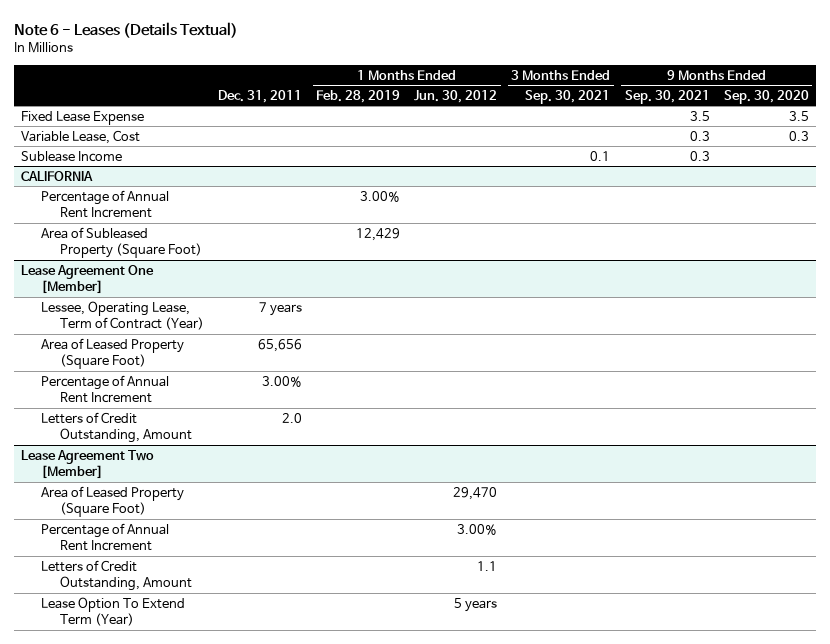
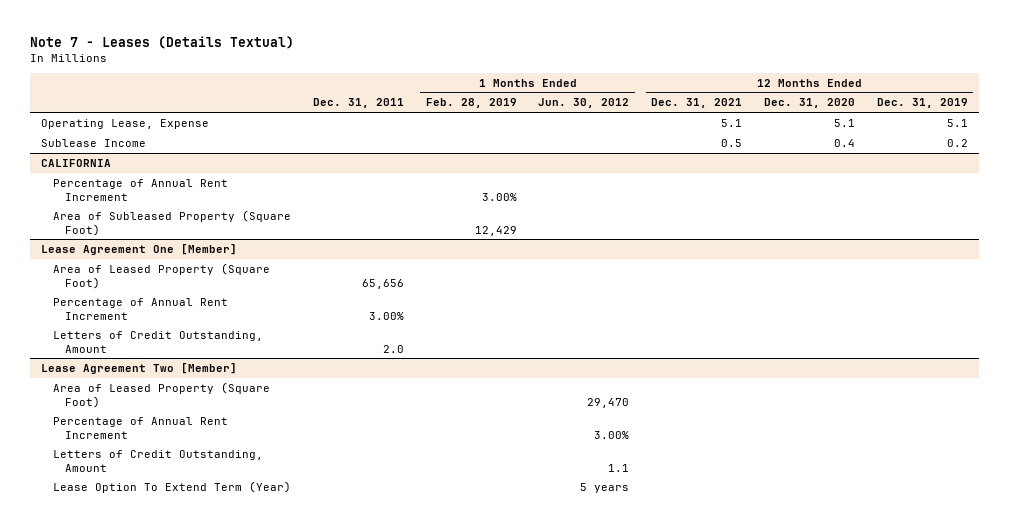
- Note 6 - Leases (Details Textual)
+ Note 7 - Leases (Details Textual)
- | Dec. 31, 2011 | 1 Months Ended Feb. 28, 2019 | 1 Months Ended Jun. 30, 2012 | 3 Months Ended Sep. 30, 2021 | 9 Months Ended Sep. 30, 2021 | 9 Months Ended Sep. 30, 2020
+ | Dec. 31, 2011 | 1 Months Ended Feb. 28, 2019 | 1 Months Ended Jun. 30, 2012 | 12 Months Ended Dec. 31, 2021 | 12 Months Ended Dec. 31, 2020 | 12 Months Ended Dec. 31, 2019
- Fixed Lease Expense | | | | | 3.5 | 3.5
- Variable Lease, Cost | | | | | 0.3 | 0.3
+ Operating Lease, Expense | | | | 5.1 | 5.1 | 5.1
@ Lease Agreement One [Member]
- Lessee, Operating Lease, Term of Contract (Year) | 7 years | | | | |

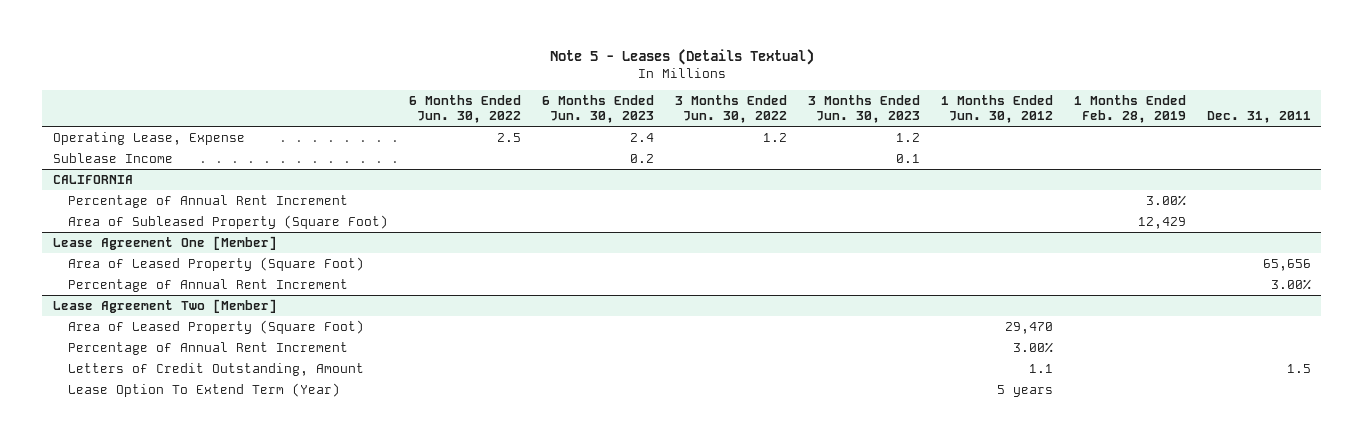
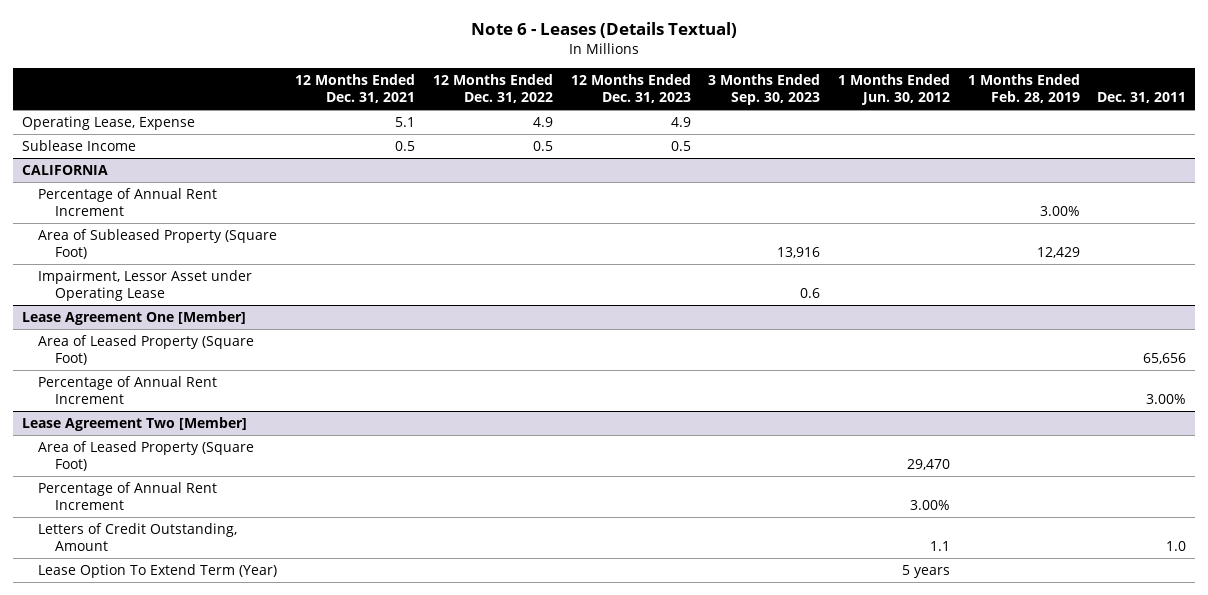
- Note 5 - Leases (Details Textual)
+ Note 6 - Leases (Details Textual)
- | 6 Months Ended Jun. 30, 2022 | 6 Months Ended Jun. 30, 2023 | 3 Months Ended Jun. 30, 2022 | 3 Months Ended Jun. 30, 2023 | 1 Months Ended Jun. 30, 2012 | 1 Months Ended Feb. 28, 2019 | Dec. 31, 2011
+ | 12 Months Ended Dec. 31, 2021 | 12 Months Ended Dec. 31, 2022 | 12 Months Ended Dec. 31, 2023 | 3 Months Ended Sep. 30, 2023 | 1 Months Ended Jun. 30, 2012 | 1 Months Ended Feb. 28, 2019 | Dec. 31, 2011
@ CALIFORNIA
+ Impairment, Lessor Asset under Operating Lease | | | | 0.6 | | |
@ Lease Agreement Two [Member]
- Letters of Credit Outstanding, Amount | | | | | 1.1 | | 1.5
+ Letters of Credit Outstanding, Amount | | | | | 1.1 | | 1.0

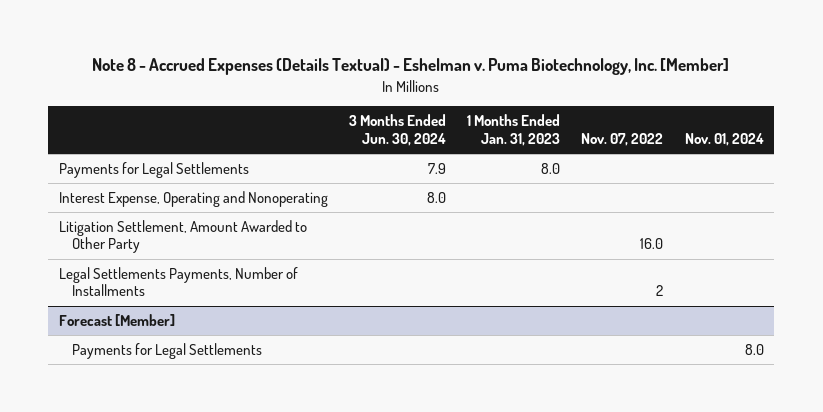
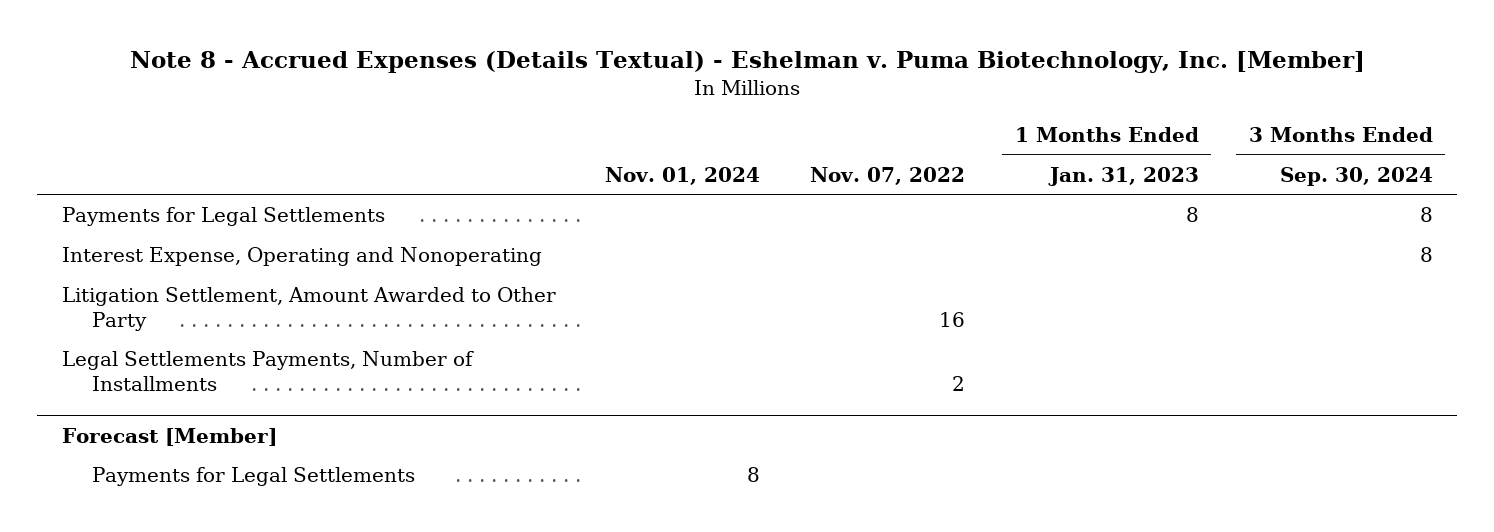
- | 3 Months Ended Jun. 30, 2024 | 1 Months Ended Jan. 31, 2023 | Nov. 07, 2022 | Nov. 01, 2024
+ | Nov. 01, 2024 | Nov. 07, 2022 | 1 Months Ended Jan. 31, 2023 | 3 Months Ended Sep. 30, 2024
- Payments for Legal Settlements | 7.9 | 8.0 | |
+ Payments for Legal Settlements | | | 8 | 8
- Litigation Settlement, Amount Awarded to Other Party | | | 16.0 |
+ Litigation Settlement, Amount Awarded to Other Party | | 16 | |
@ Forecast [Member]
- Payments for Legal Settlements | | | | 8.0
+ Payments for Legal Settlements | 8 | | |

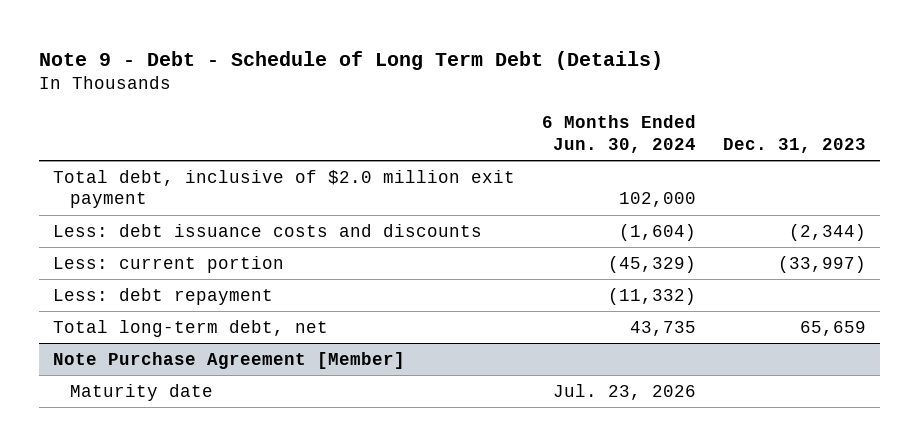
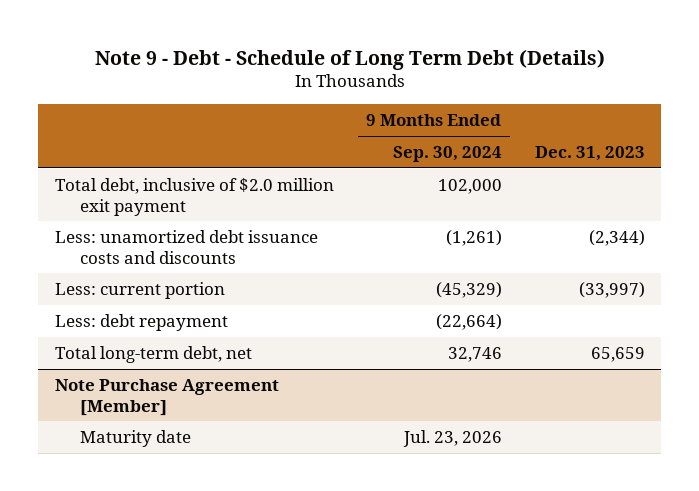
- | 6 Months Ended Jun. 30, 2024 | Dec. 31, 2023
+ | 9 Months Ended Sep. 30, 2024 | Dec. 31, 2023
- Less: debt issuance costs and discounts | (1,604) | (2,344)
+ Less: unamortized debt issuance costs and discounts | (1,261) | (2,344)

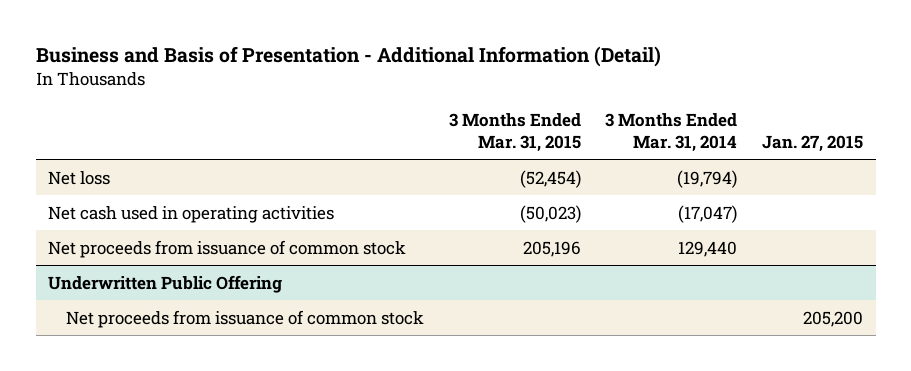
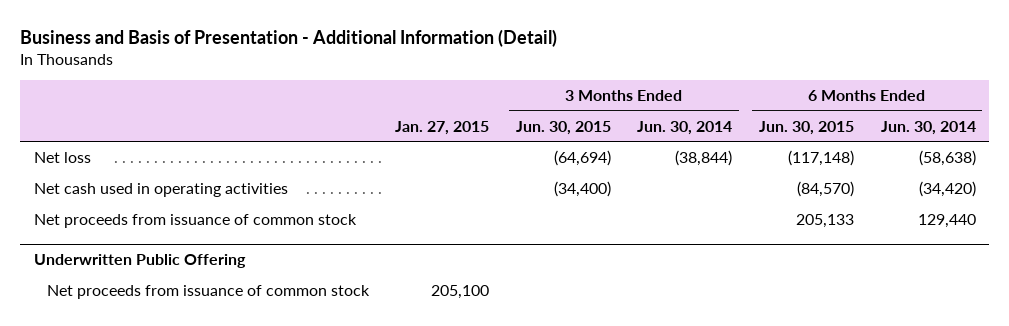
- | 3 Months Ended Mar. 31, 2015 | 3 Months Ended Mar. 31, 2014 | Jan. 27, 2015
+ | Jan. 27, 2015 | 3 Months Ended Jun. 30, 2015 | 3 Months Ended Jun. 30, 2014 | 6 Months Ended Jun. 30, 2015 | 6 Months Ended Jun. 30, 2014
@ Underwritten Public Offering
- Net proceeds from issuance of common stock | | | 205,200
+ Net proceeds from issuance of common stock | 205,100 | | | |

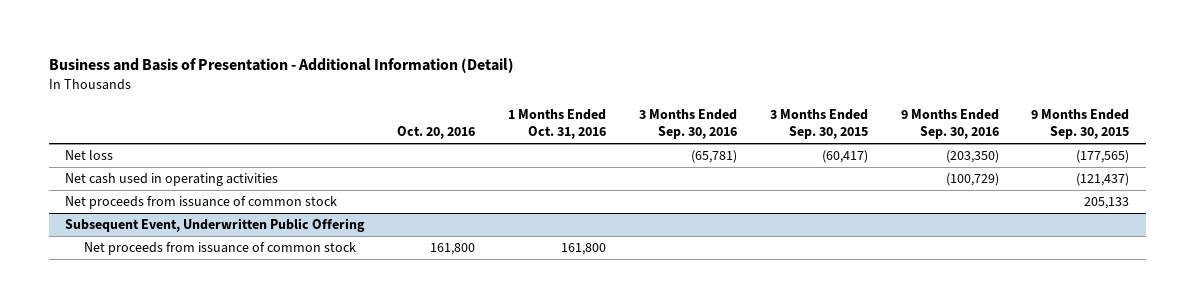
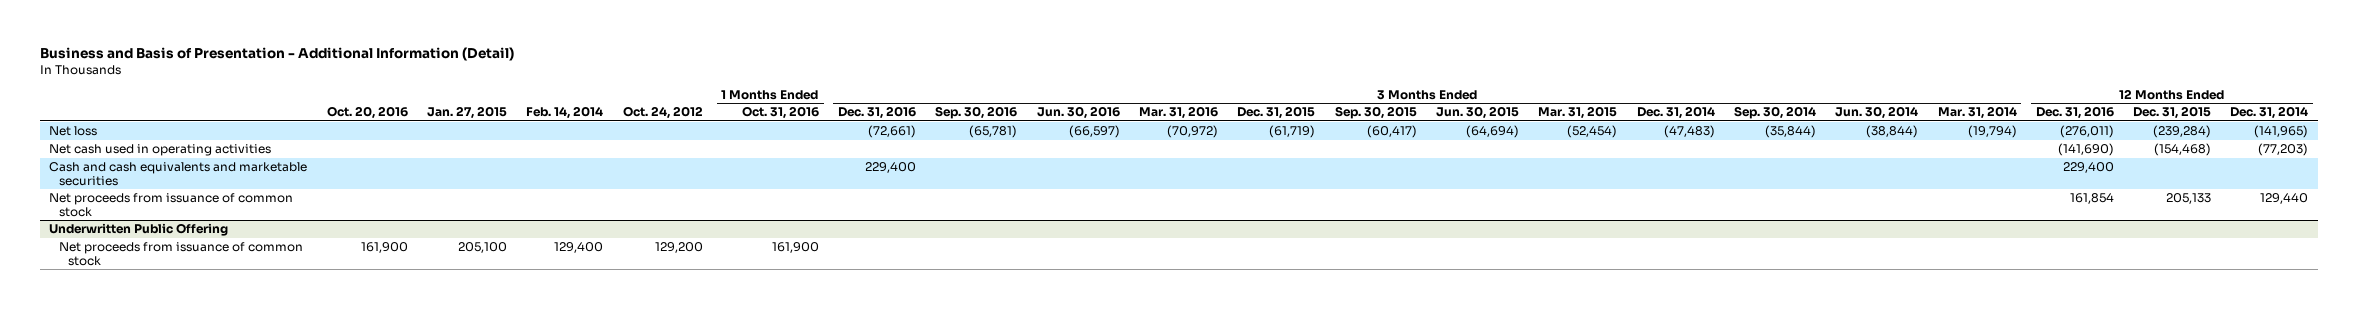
- | Oct. 20, 2016 | 1 Months Ended Oct. 31, 2016 | 3 Months Ended Sep. 30, 2016 | 3 Months Ended Sep. 30, 2015 | 9 Months Ended Sep. 30, 2016 | 9 Months Ended Sep. 30, 2015
+ | Oct. 20, 2016 | Jan. 27, 2015 | Feb. 14, 2014 | Oct. 24, 2012 | 1 Months Ended Oct. 31, 2016 | 3 Months Ended Dec. 31, 2016 | 3 Months Ended Sep. 30, 2016 | 3 Months Ended Jun. 30, 2016 | 3 Months Ended Mar. 31, 2016 | 3 Months Ended Dec. 31, 2015 | 3 Months Ended Sep. 30, 2015 | 3 Months Ended Jun. 30, 2015 | 3 Months Ended Mar. 31, 2015 | 3 Months Ended Dec. 31, 2014 | 3 Months Ended Sep. 30, 2014 | 3 Months Ended Jun. 30, 2014 | 3 Months Ended Mar. 31, 2014 | 12 Months Ended Dec. 31, 2016 | 12 Months Ended Dec. 31, 2015 | 12 Months Ended Dec. 31, 2014
+ Cash and cash equivalents and marketable securities | | | | | | 229,400 | | | | | | | | | | | | 229,400 | |
- Subsequent Event, Underwritten Public Offering
- Net proceeds from issuance of common stock | 161,800 | 161,800 | | | |
+ Underwritten Public Offering
+ Net proceeds from issuance of common stock | 161,900 | 205,100 | 129,400 | 129,200 | 161,900 | | | | | | | | | | | | | | |

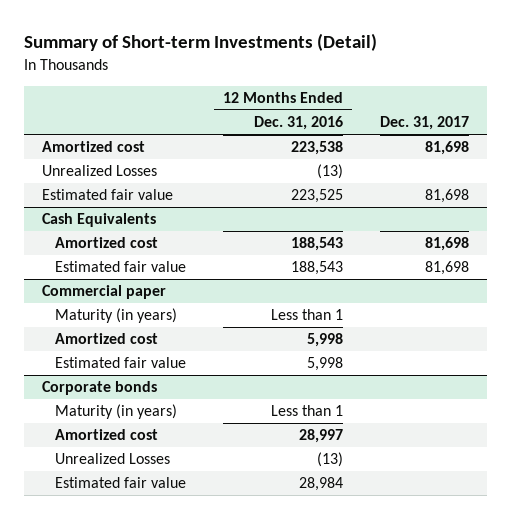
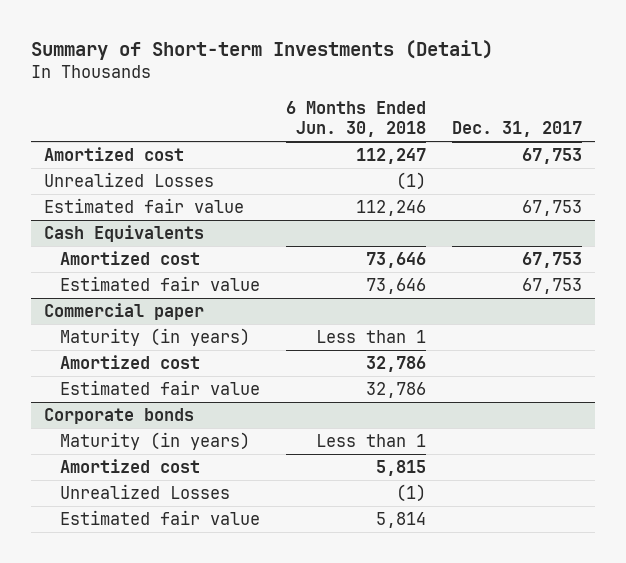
- | 12 Months Ended Dec. 31, 2016 | Dec. 31, 2017
+ | 6 Months Ended Jun. 30, 2018 | Dec. 31, 2017
- Amortized cost | 223,538 | 81,698
+ Amortized cost | 112,247 | 67,753
- Estimated fair value | 223,525 | 81,698
+ Estimated fair value | 112,246 | 67,753
@ Cash Equivalents
- Amortized cost | 188,543 | 81,698
- Estimated fair value | 188,543 | 81,698
+ Amortized cost | 73,646 | 67,753
+ Estimated fair value | 73,646 | 67,753

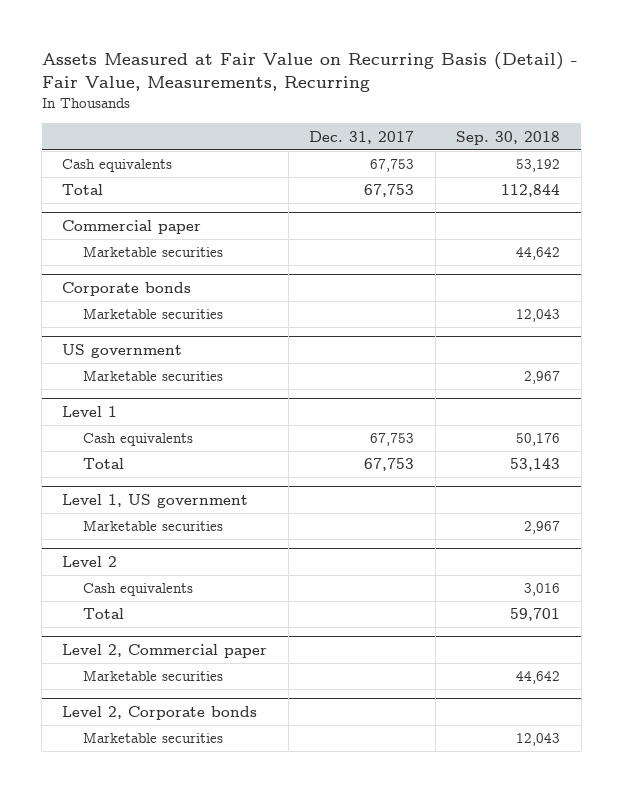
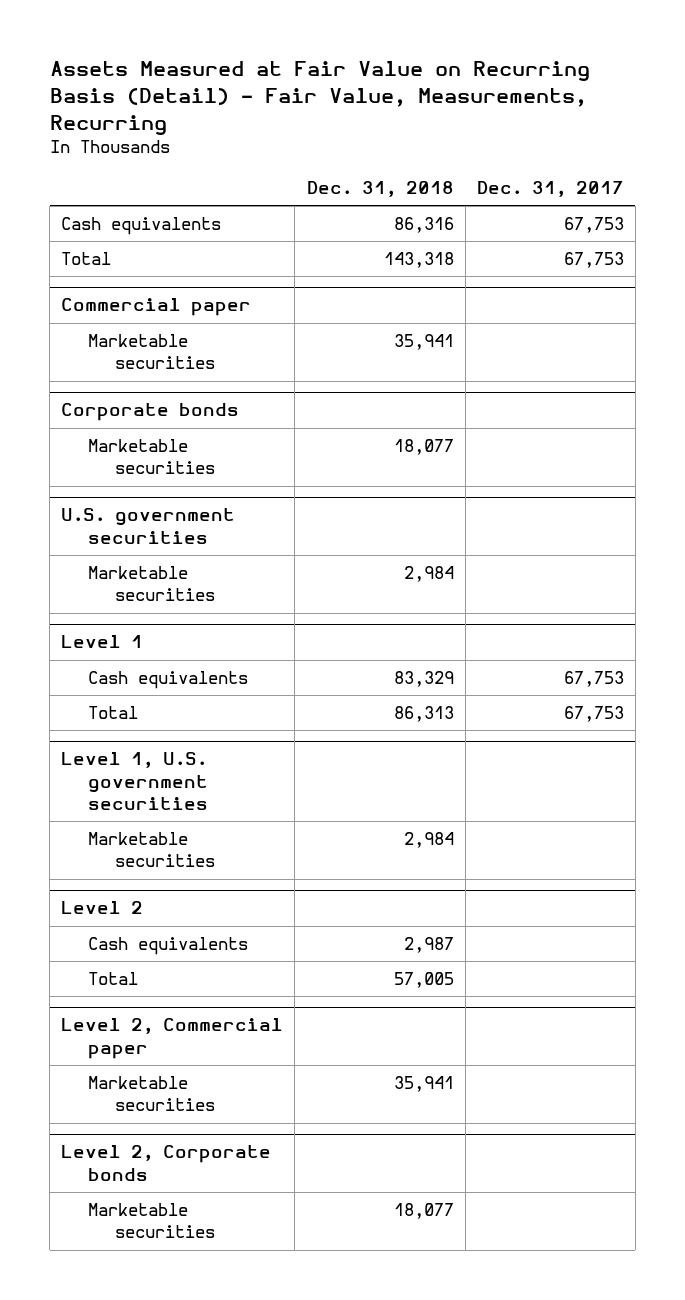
- | Dec. 31, 2017 | Sep. 30, 2018
+ | Dec. 31, 2018 | Dec. 31, 2017
- US government
+ U.S. government securities
- Level 1, US government
+ Level 1, U.S. government securities

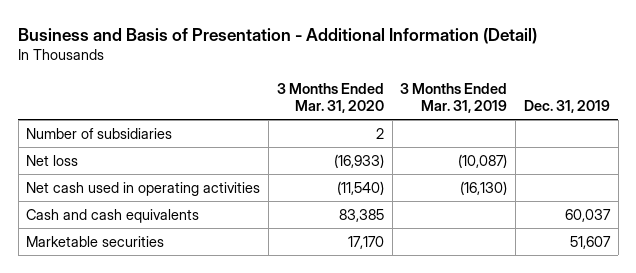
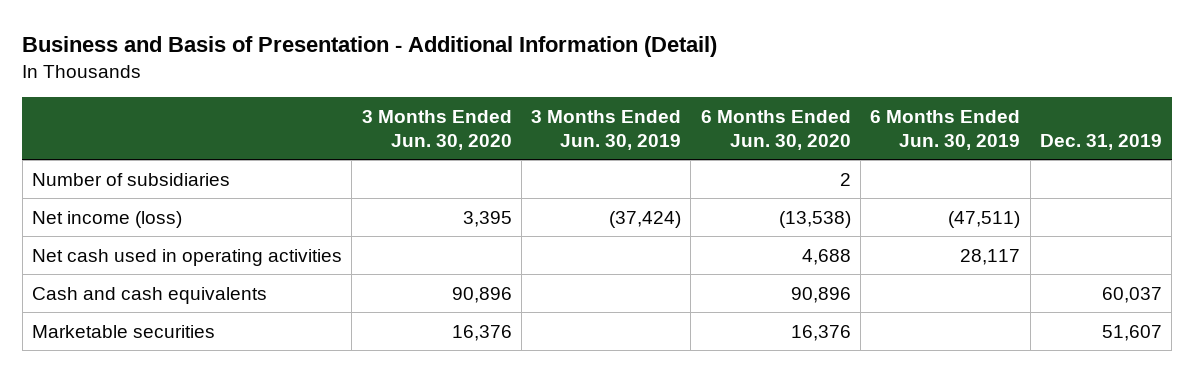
- | 3 Months Ended Mar. 31, 2020 | 3 Months Ended Mar. 31, 2019 | Dec. 31, 2019
+ | 3 Months Ended Jun. 30, 2020 | 3 Months Ended Jun. 30, 2019 | 6 Months Ended Jun. 30, 2020 | 6 Months Ended Jun. 30, 2019 | Dec. 31, 2019
- Net loss | (16,933) | (10,087) |
+ Net income (loss) | 3,395 | (37,424) | (13,538) | (47,511) |

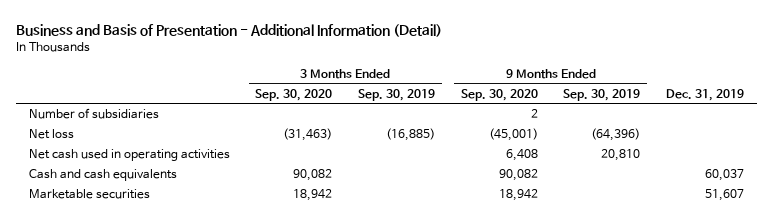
- | 3 Months Ended Jun. 30, 2020 | 3 Months Ended Jun. 30, 2019 | 6 Months Ended Jun. 30, 2020 | 6 Months Ended Jun. 30, 2019 | Dec. 31, 2019
+ | 3 Months Ended Sep. 30, 2020 | 3 Months Ended Sep. 30, 2019 | 9 Months Ended Sep. 30, 2020 | 9 Months Ended Sep. 30, 2019 | Dec. 31, 2019
- Net income (loss) | 3,395 | (37,424) | (13,538) | (47,511) |
+ Net loss | (31,463) | (16,885) | (45,001) | (64,396) |

